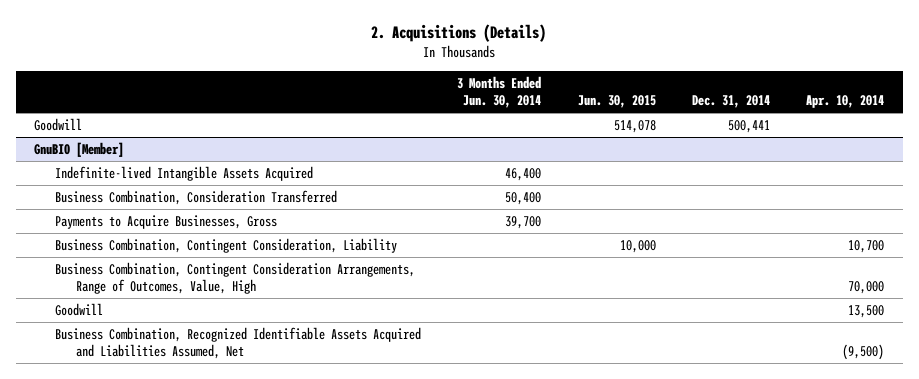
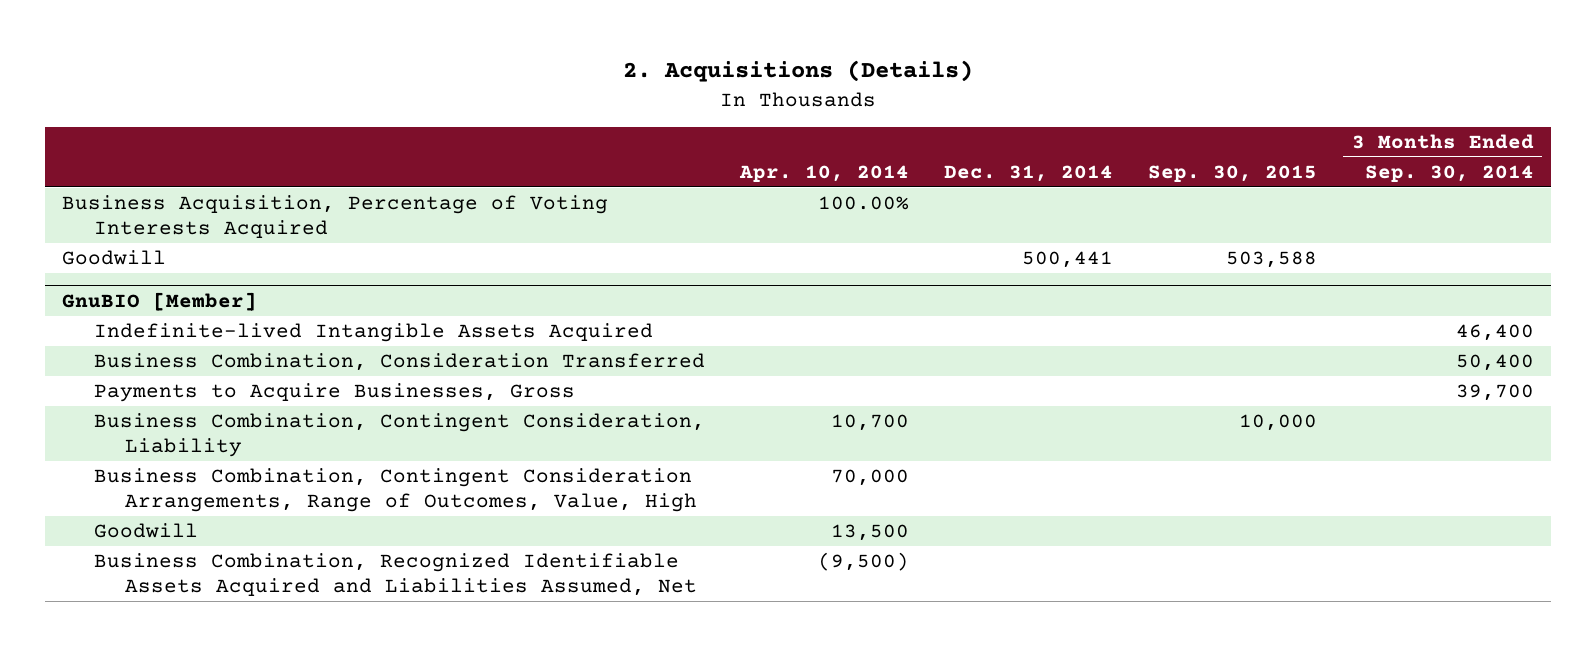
- | 3 Months Ended Jun. 30, 2014 | Jun. 30, 2015 | Dec. 31, 2014 | Apr. 10, 2014
+ | Apr. 10, 2014 | Dec. 31, 2014 | Sep. 30, 2015 | 3 Months Ended Sep. 30, 2014
+ Business Acquisition, Percentage of Voting Interests Acquired | 100.00% | | |

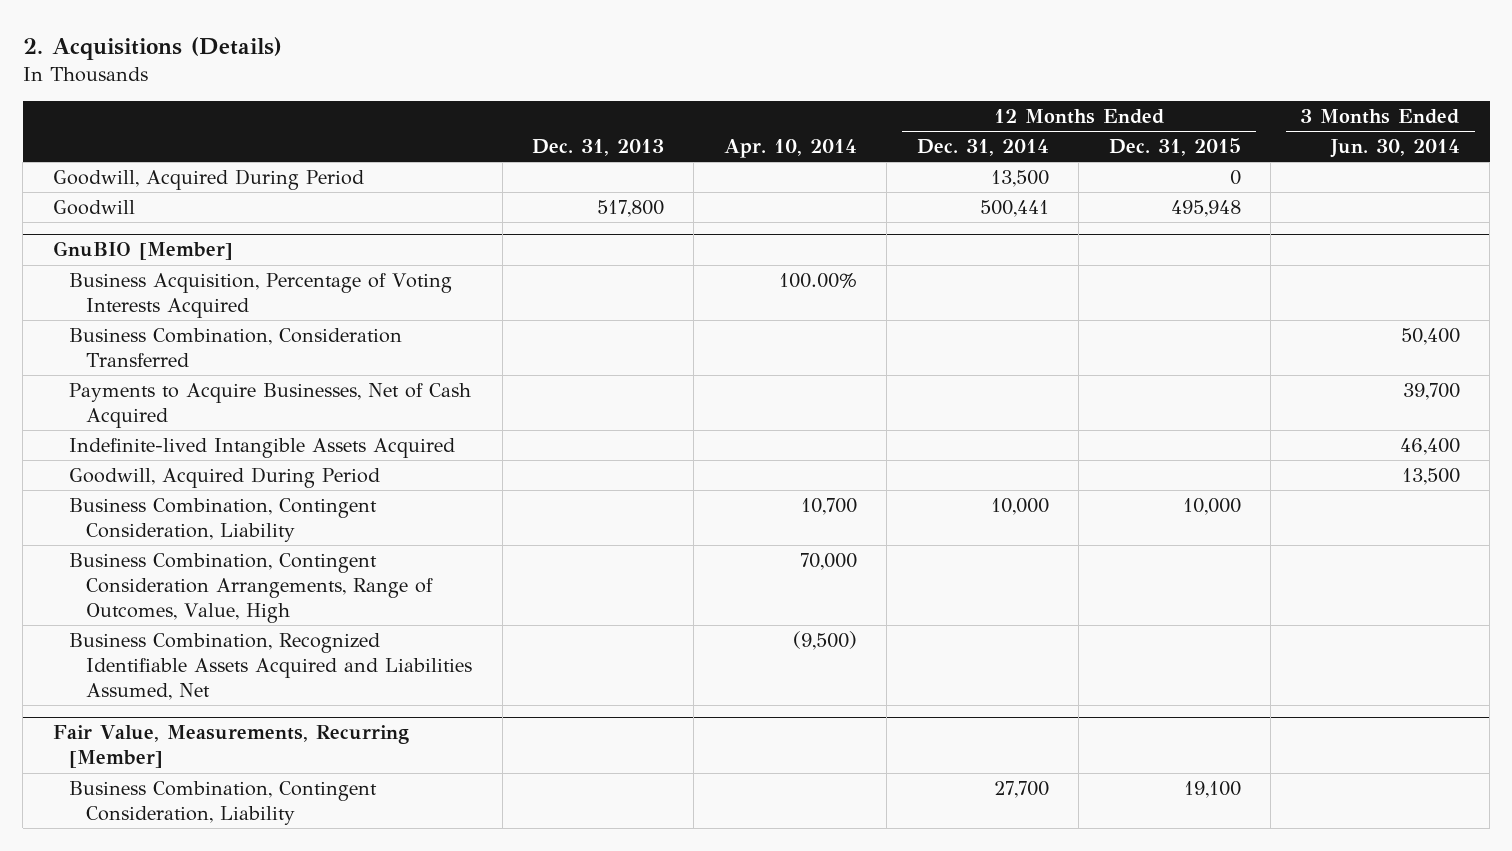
- | Apr. 10, 2014 | Dec. 31, 2014 | Sep. 30, 2015 | 3 Months Ended Sep. 30, 2014
+ | Dec. 31, 2013 | Apr. 10, 2014 | 12 Months Ended Dec. 31, 2014 | 12 Months Ended Dec. 31, 2015 | 3 Months Ended Jun. 30, 2014
- Business Acquisition, Percentage of Voting Interests Acquired | 100.00% | | |
+ Goodwill, Acquired During Period | | | 13,500 | 0 |
@ GnuBIO [Member]
+ Business Acquisition, Percentage of Voting Interests Acquired | | 100.00% | | |
- Payments to Acquire Businesses, Gross | | | | 39,700
+ Payments to Acquire Businesses, Net of Cash Acquired | | | | | 39,700
moved down: Indefinite-lived Intangible Assets Acquired | | | | | 46,400
+ Goodwill, Acquired During Period | | | | | 13,500
- Goodwill | 13,500 | | |
+ Fair Value, Measurements, Recurring [Member]
+ Business Combination, Contingent Consideration, Liability | | | 27,700 | 19,100 |

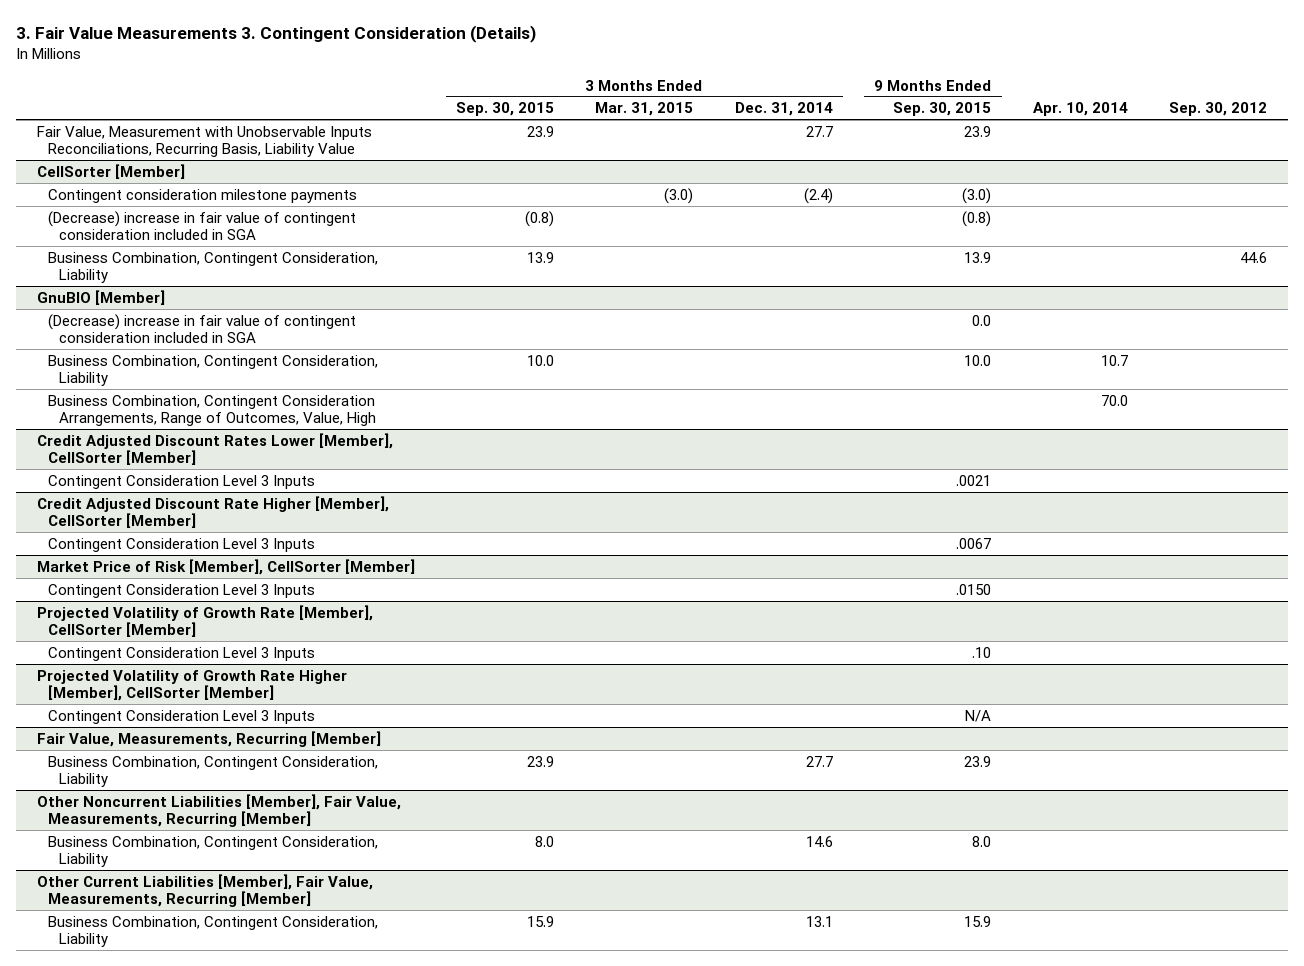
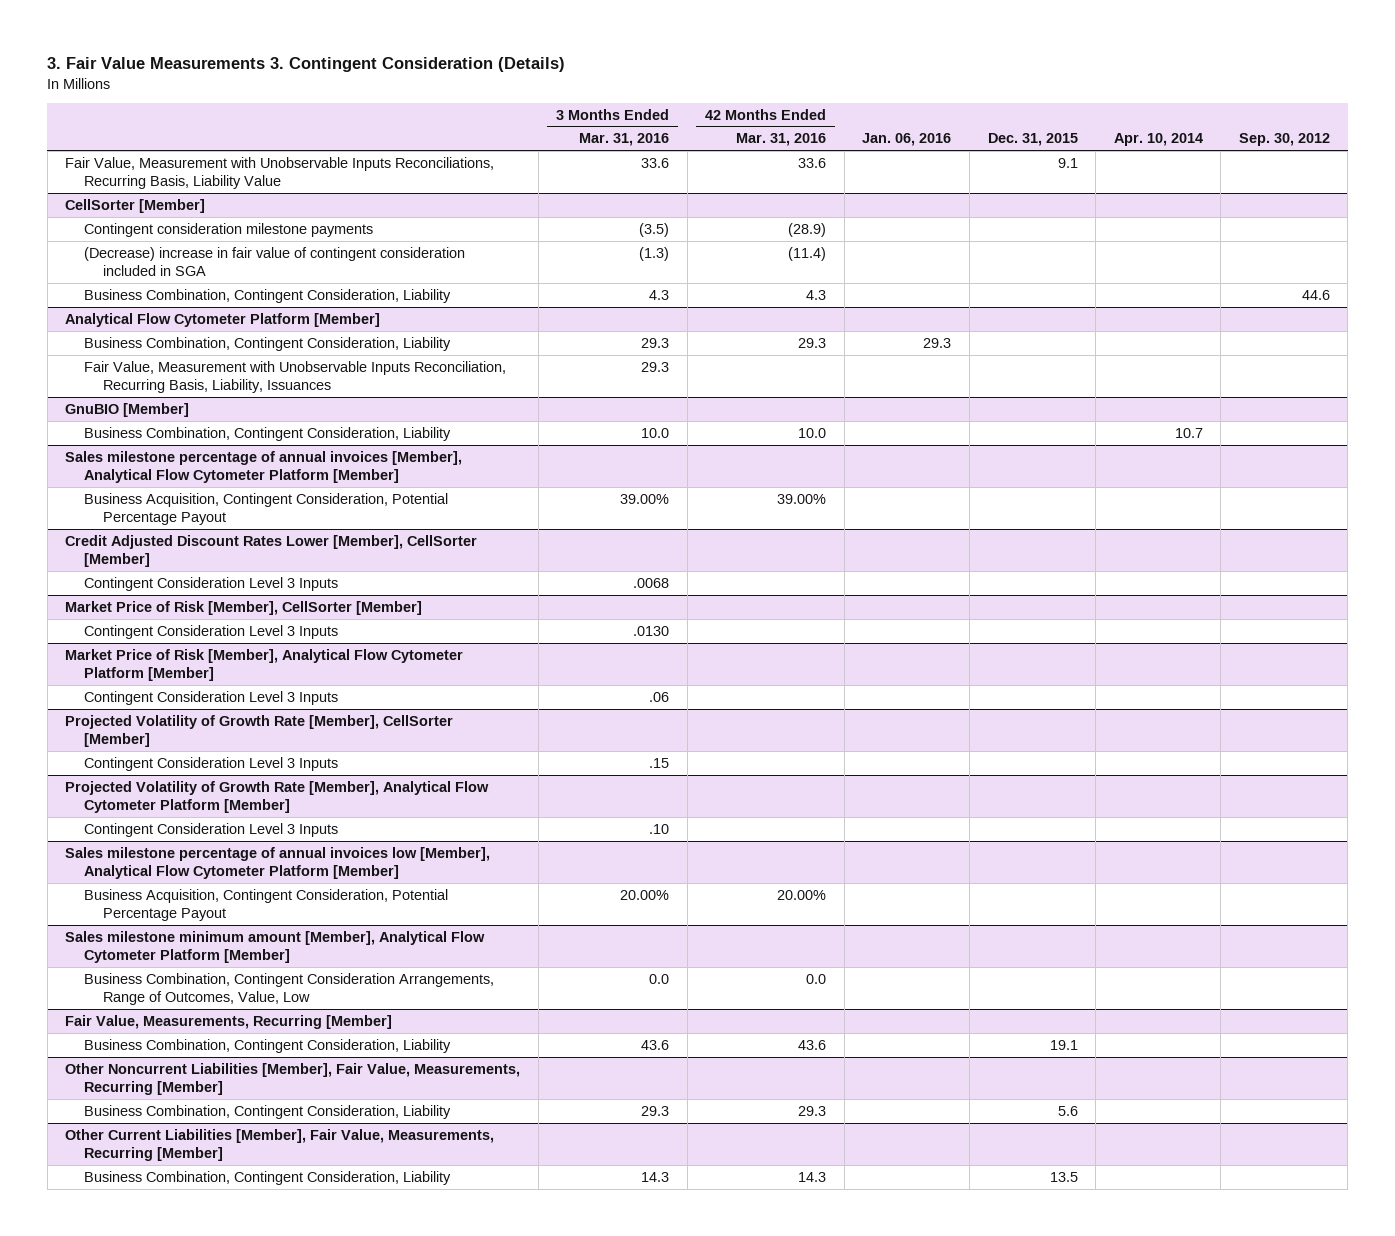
- | 3 Months Ended Sep. 30, 2015 | 3 Months Ended Mar. 31, 2015 | 3 Months Ended Dec. 31, 2014 | 9 Months Ended Sep. 30, 2015 | Apr. 10, 2014 | Sep. 30, 2012
+ | 3 Months Ended Mar. 31, 2016 | 42 Months Ended Mar. 31, 2016 | Jan. 06, 2016 | Dec. 31, 2015 | Apr. 10, 2014 | Sep. 30, 2012
+ Analytical Flow Cytometer Platform [Member]
+ Business Combination, Contingent Consideration, Liability | 29.3 | 29.3 | 29.3 | | |
+ Fair Value, Measurement with Unobservable Inputs Reconciliation, Recurring Basis, Liability, Issuances | 29.3 | | | | |
@ GnuBIO [Member]
- (Decrease) increase in fair value of contingent consideration included in SGA | | | | 0.0 | |
- Business Combination, Contingent Consideration Arrangements, Range of Outcomes, Value, High | | | | | 70.0 |
+ Sales milestone percentage of annual invoices [Member], Analytical Flow Cytometer Platform [Member]
+ Business Acquisition, Contingent Consideration, Potential Percentage Payout | 39.00% | 39.00% | | | |
- Credit Adjusted Discount Rate Higher [Member], CellSorter [Member]
- Contingent Consideration Level 3 Inputs | | | | .0067 | |
+ Market Price of Risk [Member], Analytical Flow Cytometer Platform [Member]
+ Contingent Consideration Level 3 Inputs | .06 | | | | |
- Projected Volatility of Growth Rate Higher [Member], CellSorter [Member]
- Contingent Consideration Level 3 Inputs | | | | N/A | |
+ Projected Volatility of Growth Rate [Member], Analytical Flow Cytometer Platform [Member]
+ Contingent Consideration Level 3 Inputs | .10 | | | | |
+ Sales milestone percentage of annual invoices low [Member], Analytical Flow Cytometer Platform [Member]
+ Business Acquisition, Contingent Consideration, Potential Percentage Payout | 20.00% | 20.00% | | | |
+ Sales milestone minimum amount [Member], Analytical Flow Cytometer Platform [Member]
+ Business Combination, Contingent Consideration Arrangements, Range of Outcomes, Value, Low | 0.0 | 0.0 | | | |

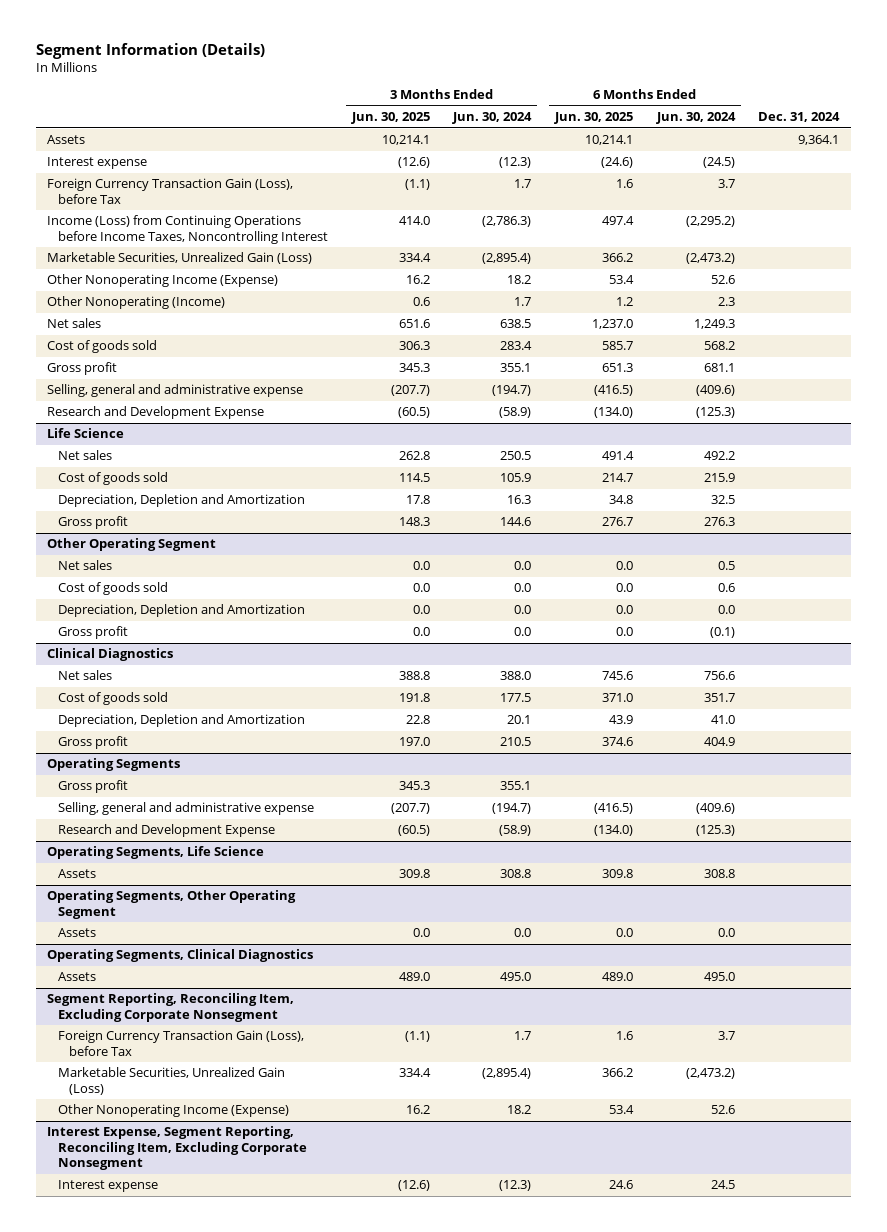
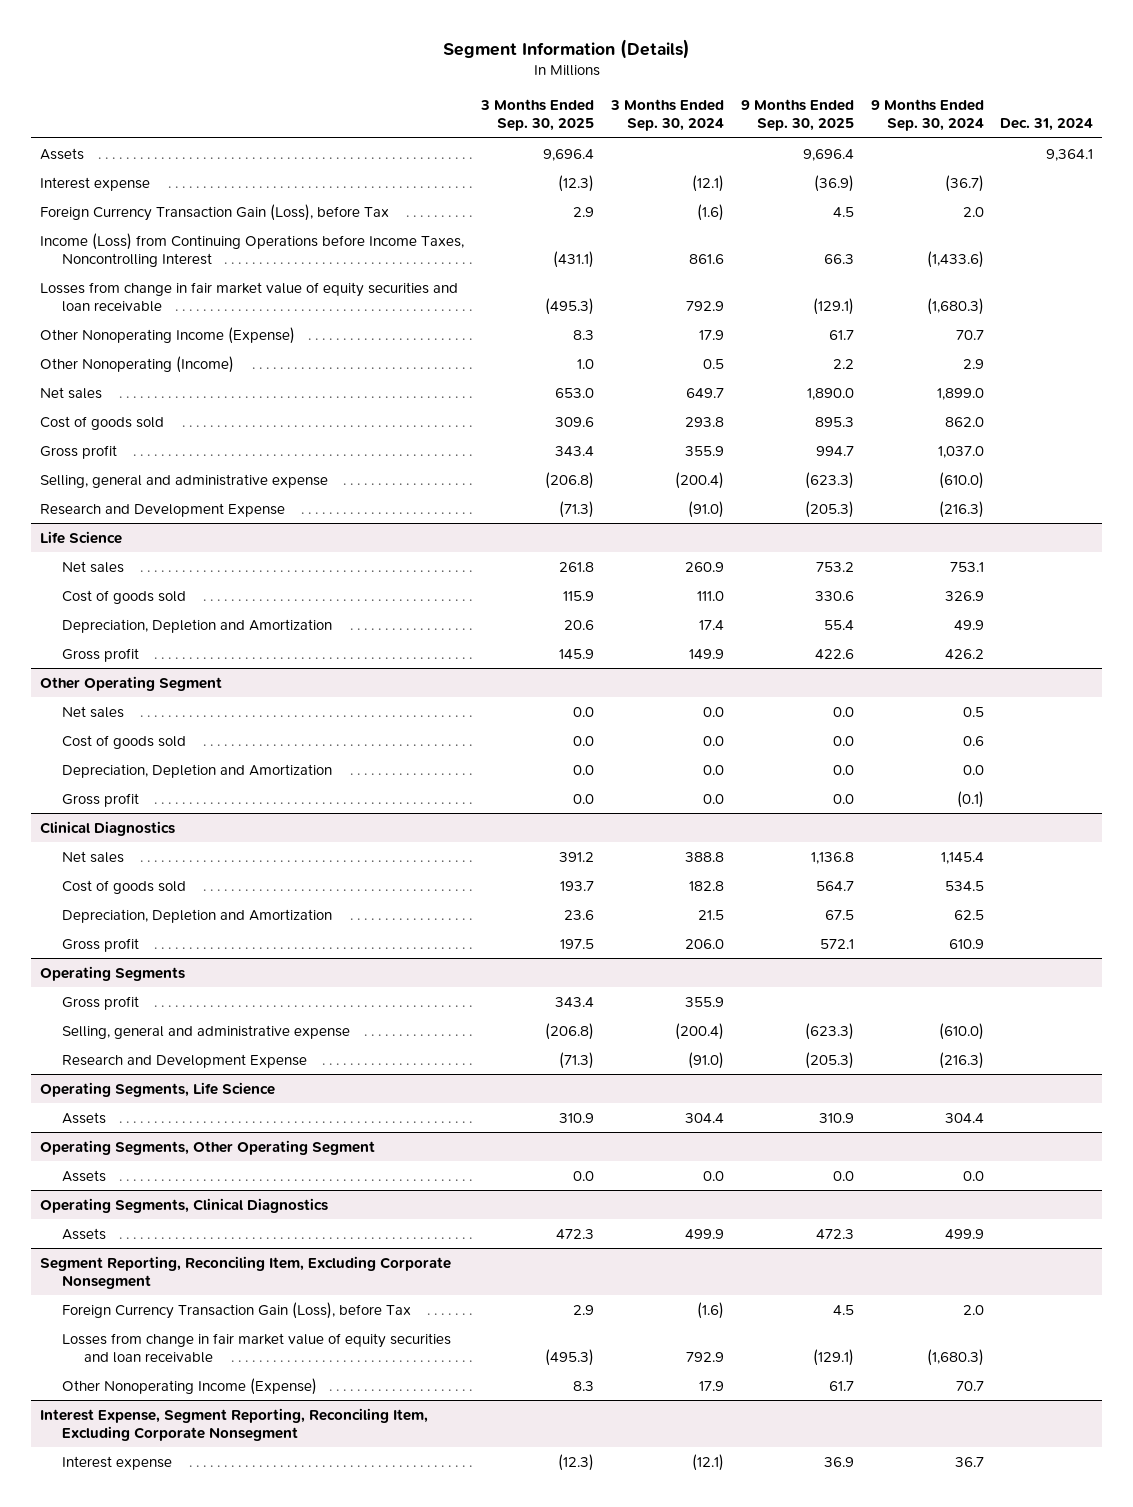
- | 3 Months Ended Jun. 30, 2025 | 3 Months Ended Jun. 30, 2024 | 6 Months Ended Jun. 30, 2025 | 6 Months Ended Jun. 30, 2024 | Dec. 31, 2024
+ | 3 Months Ended Sep. 30, 2025 | 3 Months Ended Sep. 30, 2024 | 9 Months Ended Sep. 30, 2025 | 9 Months Ended Sep. 30, 2024 | Dec. 31, 2024
- Marketable Securities, Unrealized Gain (Loss) | 334.4 | (2,895.4) | 366.2 | (2,473.2) |
+ Losses from change in fair market value of equity securities and loan receivable | (495.3) | 792.9 | (129.1) | (1,680.3) |
@ Segment Reporting, Reconciling Item, Excluding Corporate Nonsegment
- Marketable Securities, Unrealized Gain (Loss) | 334.4 | (2,895.4) | 366.2 | (2,473.2) |
+ Losses from change in fair market value of equity securities and loan receivable | (495.3) | 792.9 | (129.1) | (1,680.3) |

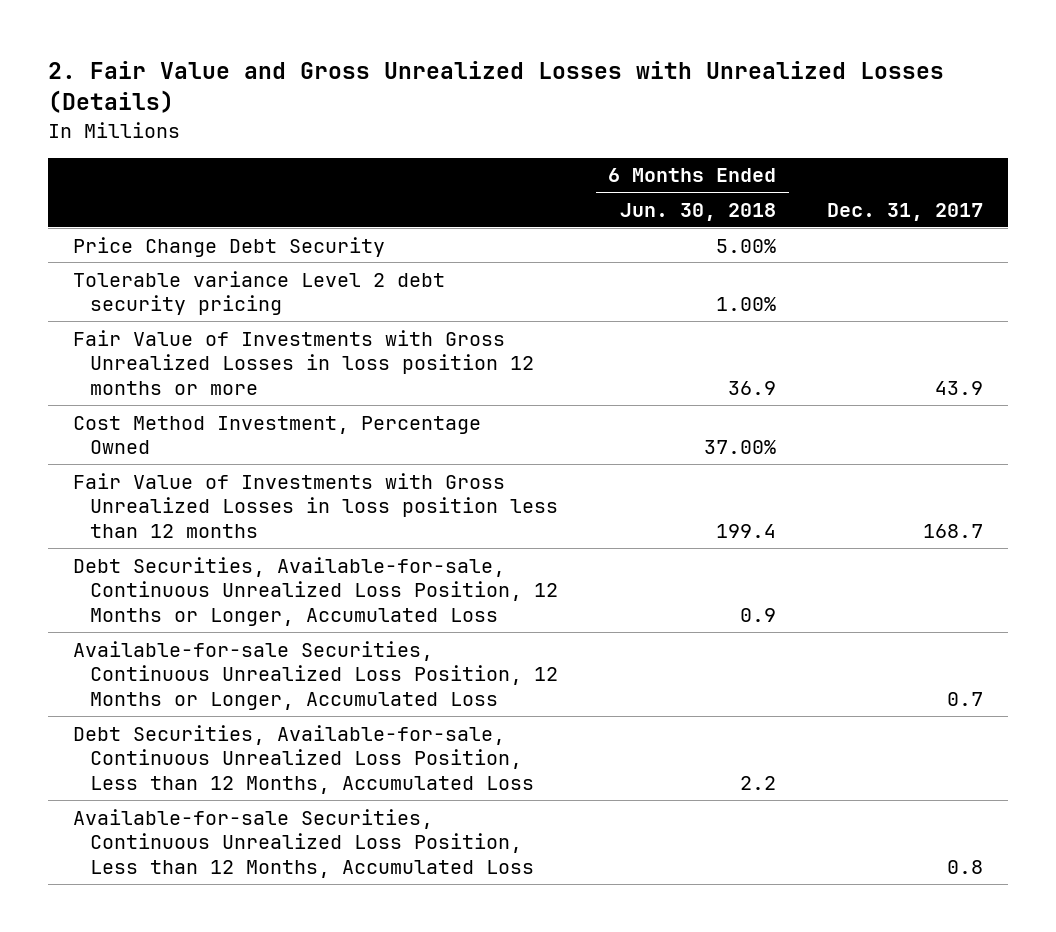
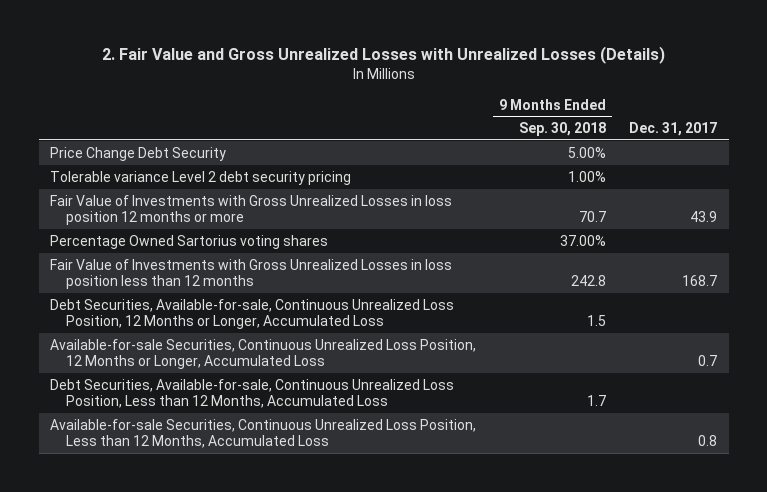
- | 6 Months Ended Jun. 30, 2018 | Dec. 31, 2017
+ | 9 Months Ended Sep. 30, 2018 | Dec. 31, 2017
- Cost Method Investment, Percentage Owned | 37.00% |
+ Percentage Owned Sartorius voting shares | 37.00% |

